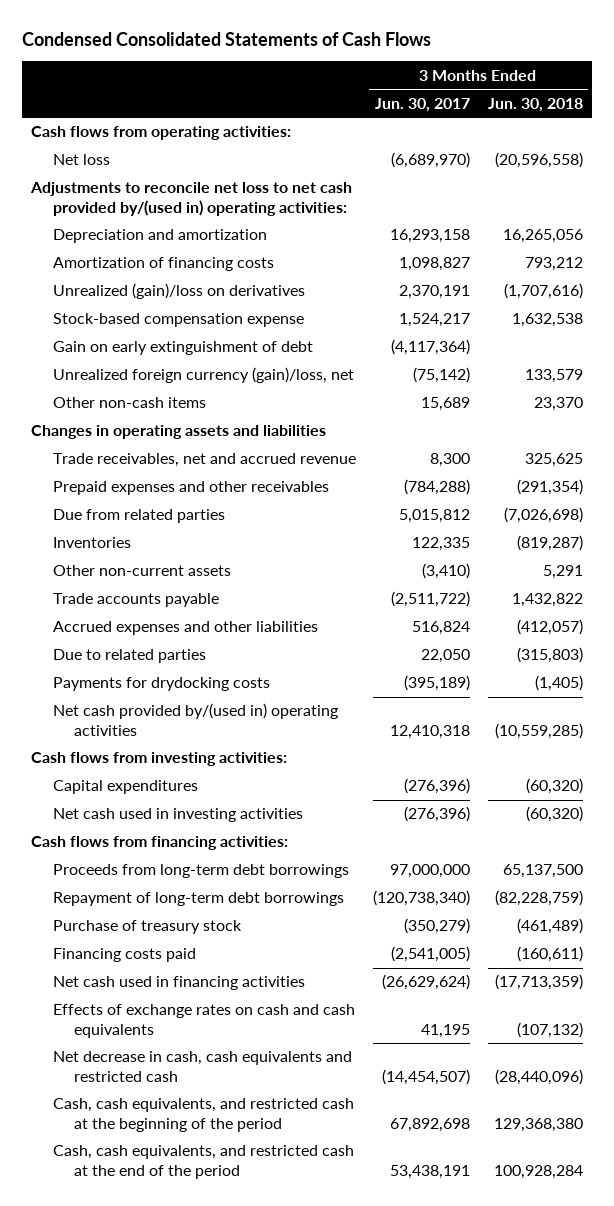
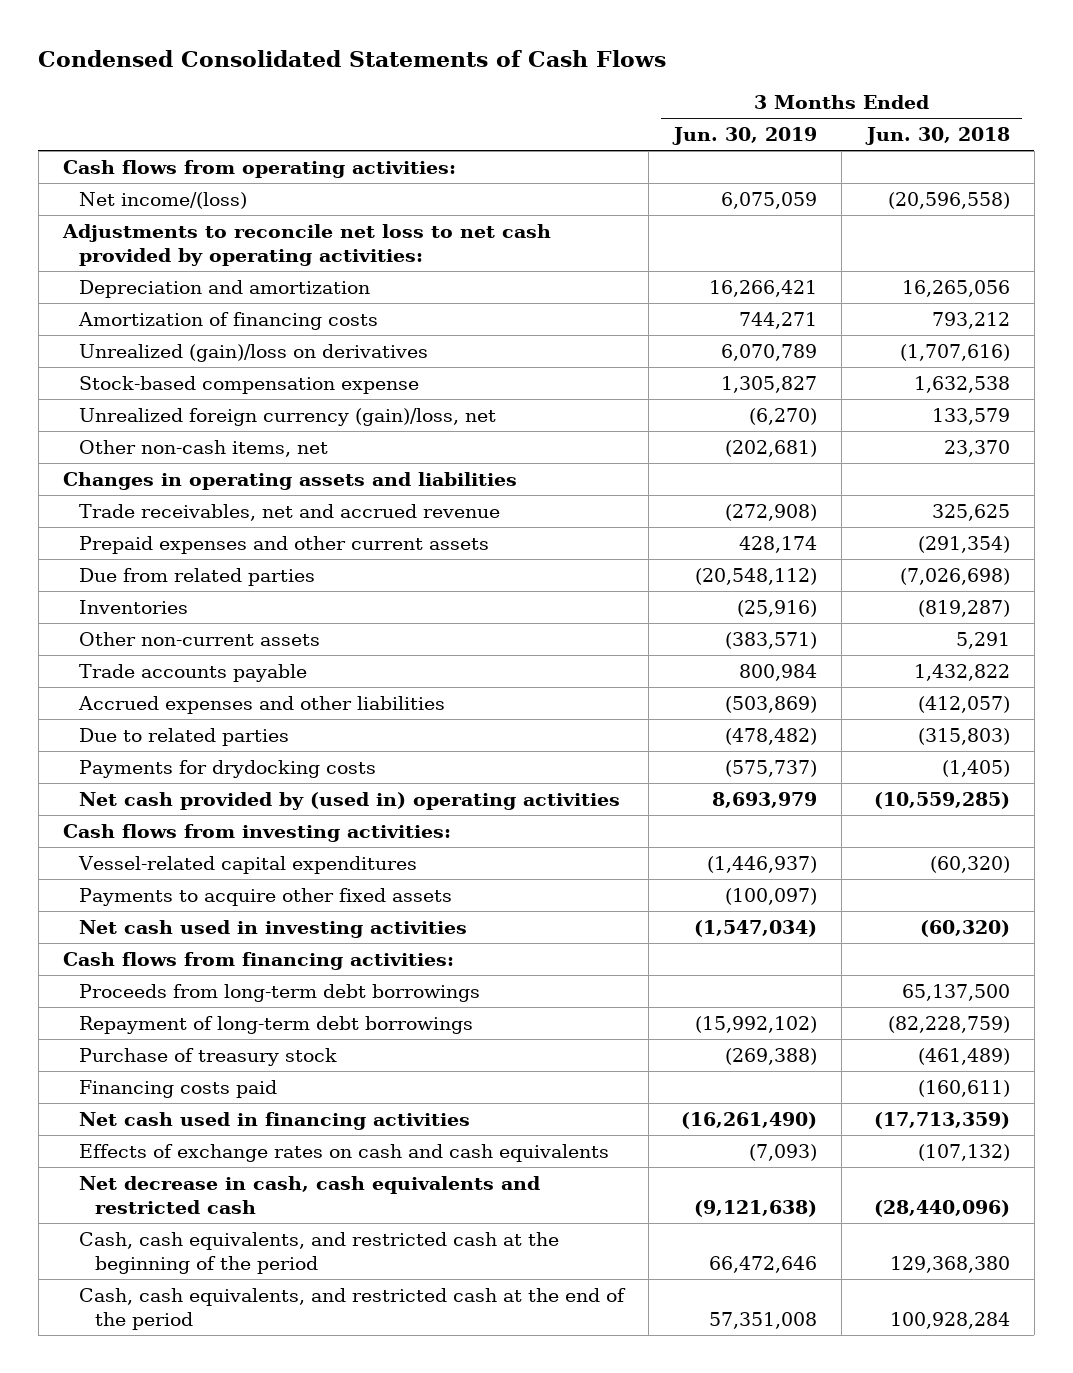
- | 3 Months Ended Jun. 30, 2017 | 3 Months Ended Jun. 30, 2018
+ | 3 Months Ended Jun. 30, 2019 | 3 Months Ended Jun. 30, 2018
- Net loss | (6,689,970) | (20,596,558)
- Adjustments to reconcile net loss to net cash provided by/(used in) operating activities:
+ Net income/(loss) | 6,075,059 | (20,596,558)
+ Adjustments to reconcile net loss to net cash provided by operating activities:
- Gain on early extinguishment of debt | (4,117,364) |
- Other non-cash items | 15,689 | 23,370
+ Other non-cash items, net | (202,681) | 23,370
- Prepaid expenses and other receivables | (784,288) | (291,354)
+ Prepaid expenses and other current assets | 428,174 | (291,354)
- Net cash provided by/(used in) operating activities | 12,410,318 | (10,559,285)
+ Net cash provided by (used in) operating activities | 8,693,979 | (10,559,285)
- Capital expenditures | (276,396) | (60,320)
+ Vessel-related capital expenditures | (1,446,937) | (60,320)
+ Payments to acquire other fixed assets | (100,097) |

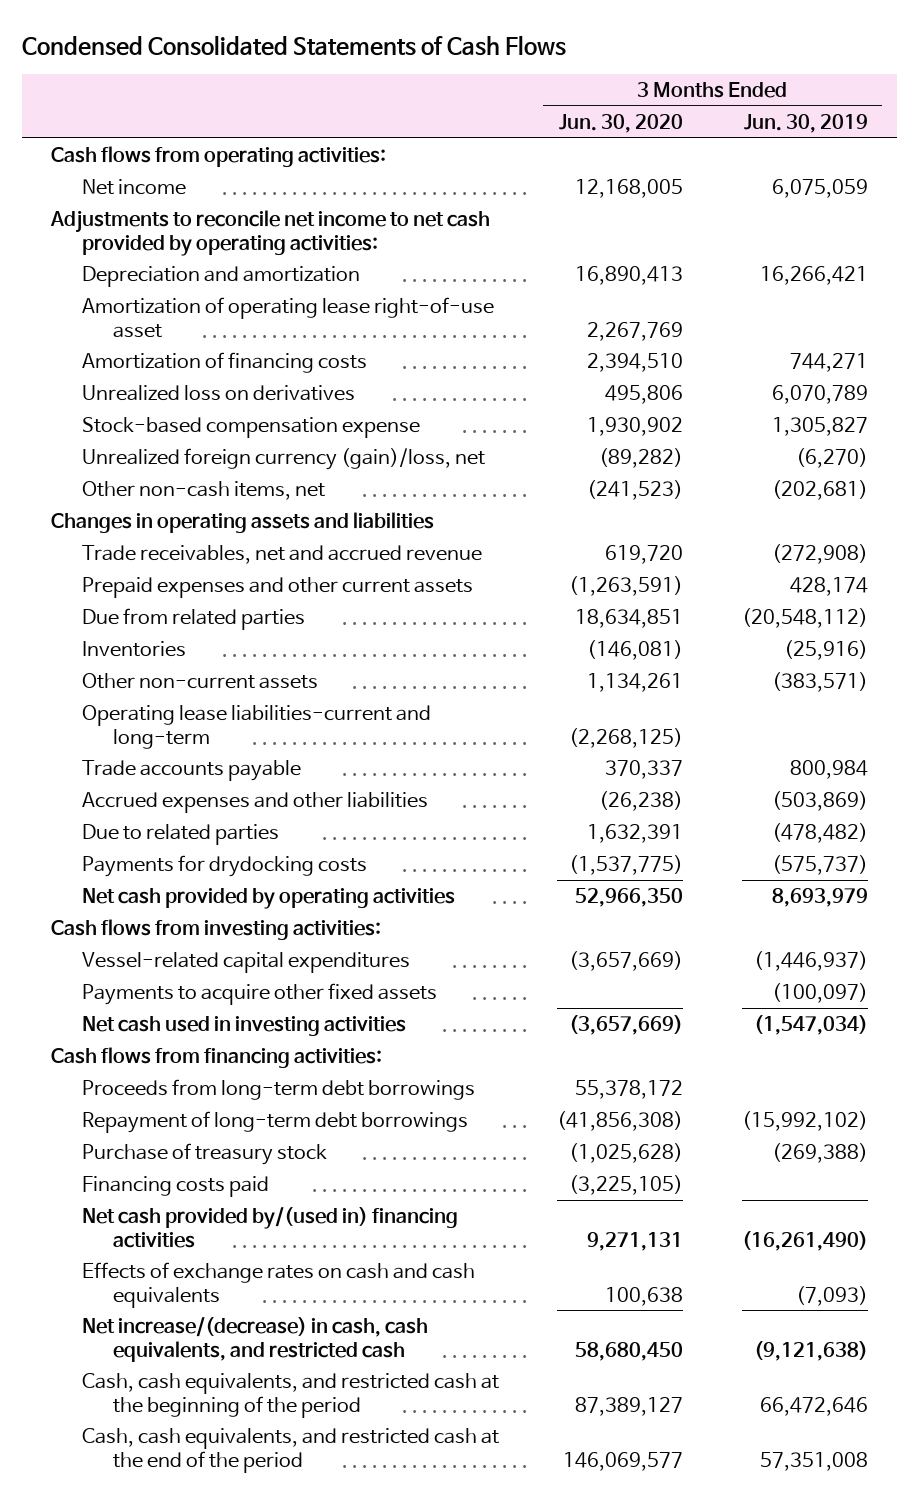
- | 3 Months Ended Jun. 30, 2019 | 3 Months Ended Jun. 30, 2018
+ | 3 Months Ended Jun. 30, 2020 | 3 Months Ended Jun. 30, 2019
- Net income/(loss) | 6,075,059 | (20,596,558)
- Adjustments to reconcile net loss to net cash provided by operating activities:
+ Net income | 12,168,005 | 6,075,059
+ Adjustments to reconcile net income to net cash provided by operating activities:
+ Amortization of operating lease right-of-use asset | 2,267,769 |
- Unrealized (gain)/loss on derivatives | 6,070,789 | (1,707,616)
+ Unrealized loss on derivatives | 495,806 | 6,070,789
+ Operating lease liabilities-current and long-term | (2,268,125) |
- Net cash provided by (used in) operating activities | 8,693,979 | (10,559,285)
+ Net cash provided by operating activities | 52,966,350 | 8,693,979
- Net cash used in financing activities | (16,261,490) | (17,713,359)
+ Net cash provided by/(used in) financing activities | 9,271,131 | (16,261,490)
- Net decrease in cash, cash equivalents and restricted cash | (9,121,638) | (28,440,096)
+ Net increase/(decrease) in cash, cash equivalents, and restricted cash | 58,680,450 | (9,121,638)

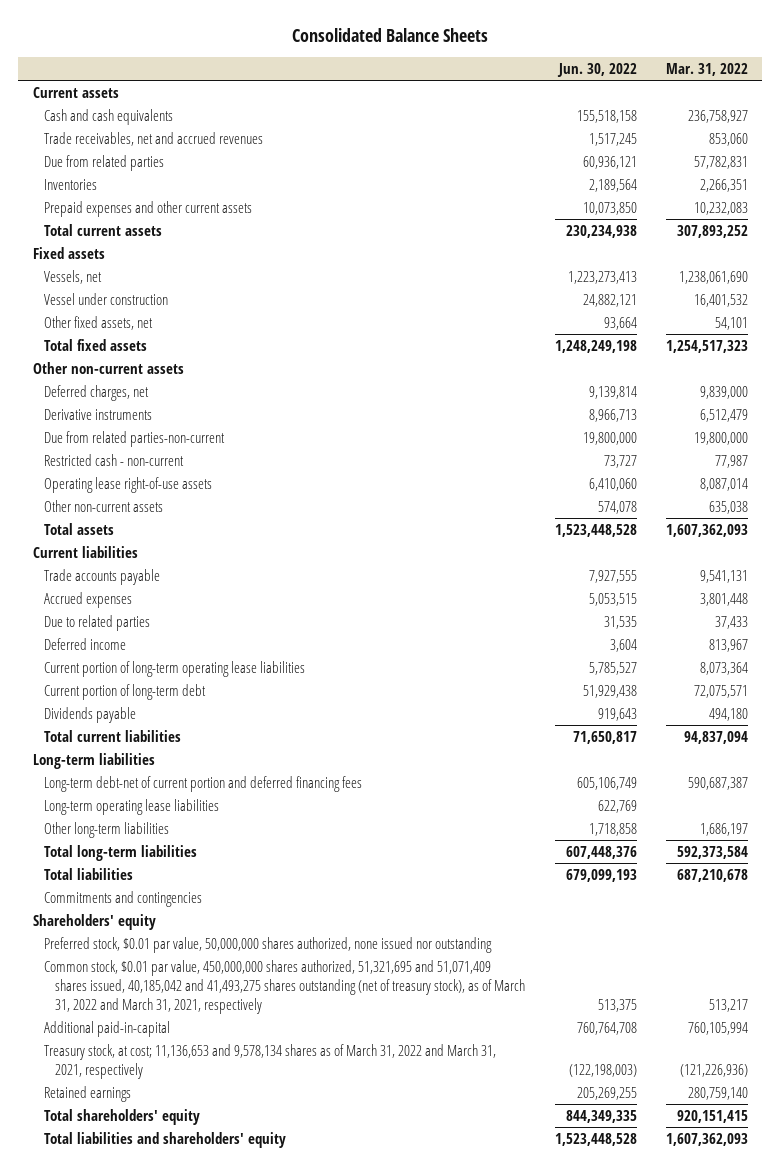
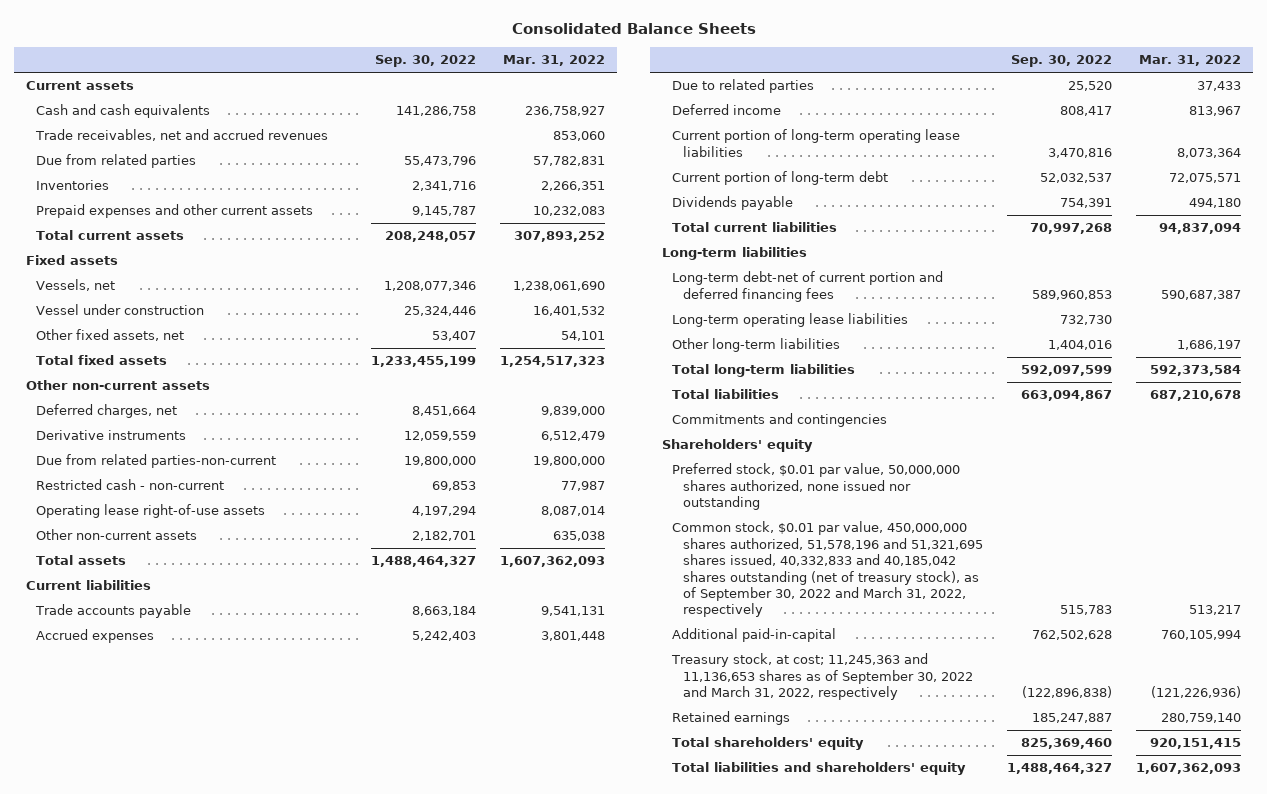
- | Jun. 30, 2022 | Mar. 31, 2022
+ | Sep. 30, 2022 | Mar. 31, 2022
- Common stock, $0.01 par value, 450,000,000 shares authorized, 51,321,695 and 51,071,409 shares issued, 40,185,042 and 41,493,275 shares outstanding (net of treasury stock), as of March 31, 2022 and March 31, 2021, respectively | 513,375 | 513,217
+ Common stock, $0.01 par value, 450,000,000 shares authorized, 51,578,196 and 51,321,695 shares issued, 40,332,833 and 40,185,042 shares outstanding (net of treasury stock), as of September 30, 2022 and March 31, 2022, respectively | 515,783 | 513,217
- Treasury stock, at cost; 11,136,653 and 9,578,134 shares as of March 31, 2022 and March 31, 2021, respectively | (122,198,003) | (121,226,936)
+ Treasury stock, at cost; 11,245,363 and 11,136,653 shares as of September 30, 2022 and March 31, 2022, respectively | (122,896,838) | (121,226,936)

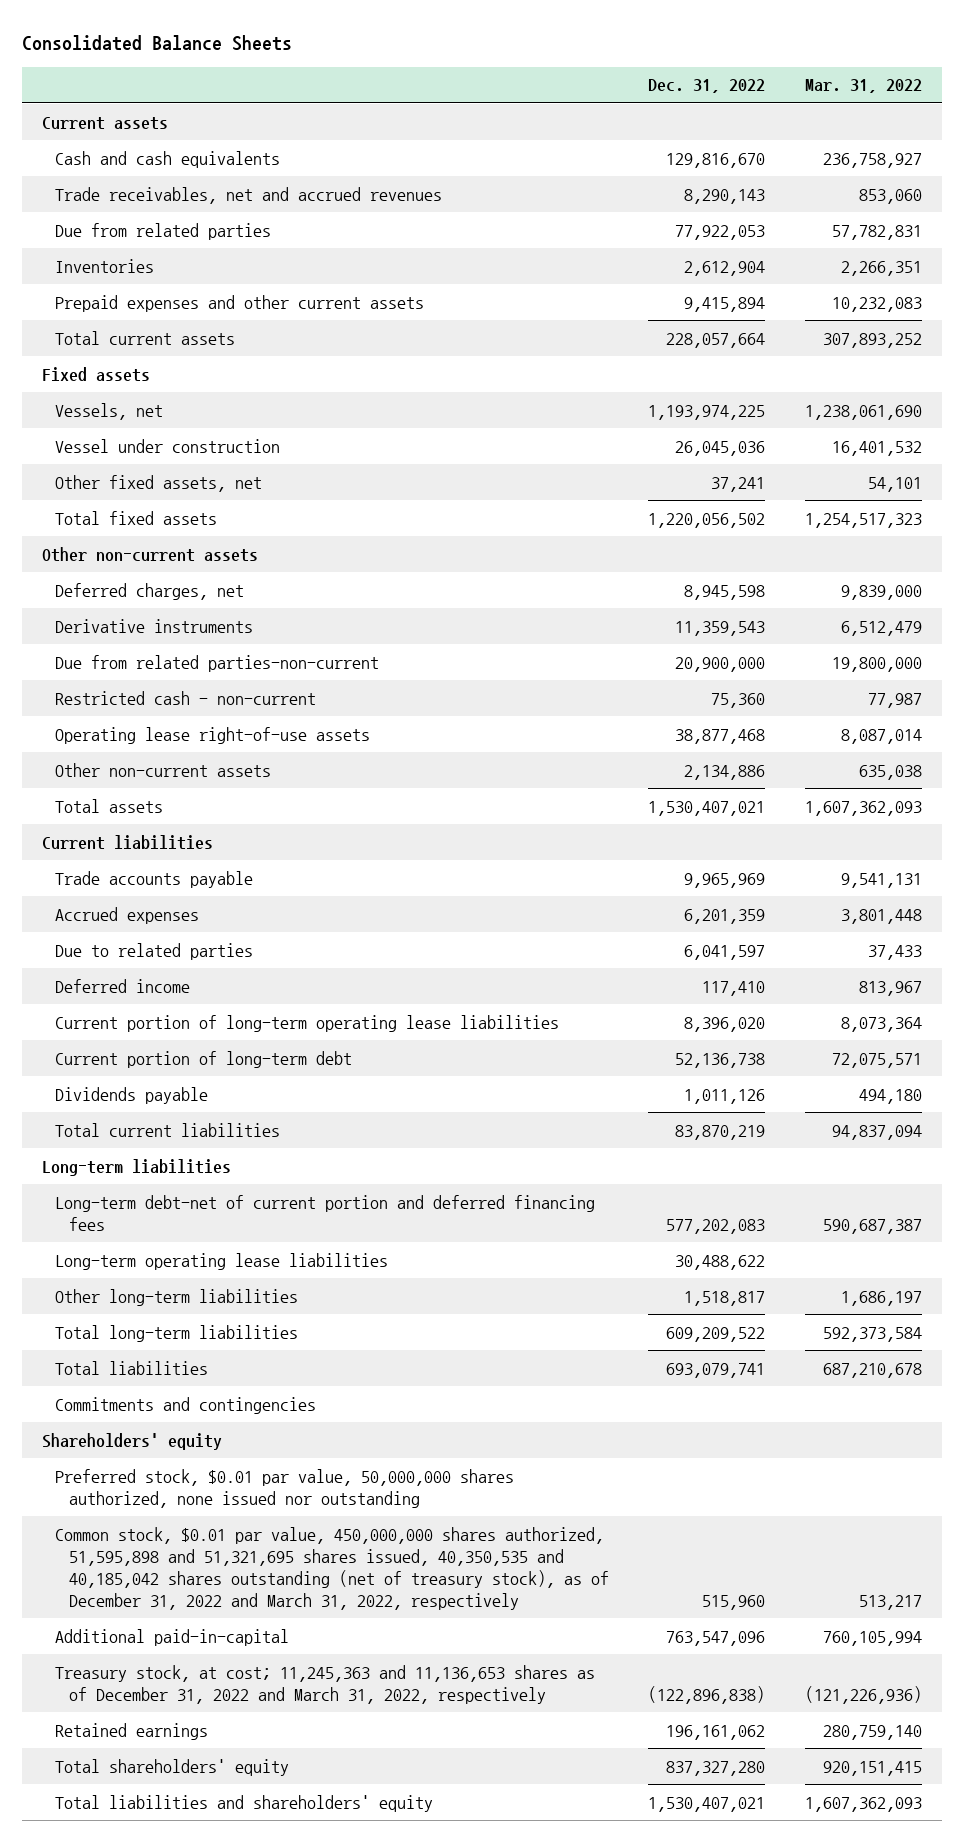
- | Sep. 30, 2022 | Mar. 31, 2022
+ | Dec. 31, 2022 | Mar. 31, 2022
- Common stock, $0.01 par value, 450,000,000 shares authorized, 51,578,196 and 51,321,695 shares issued, 40,332,833 and 40,185,042 shares outstanding (net of treasury stock), as of September 30, 2022 and March 31, 2022, respectively | 515,783 | 513,217
+ Common stock, $0.01 par value, 450,000,000 shares authorized, 51,595,898 and 51,321,695 shares issued, 40,350,535 and 40,185,042 shares outstanding (net of treasury stock), as of December 31, 2022 and March 31, 2022, respectively | 515,960 | 513,217
- Treasury stock, at cost; 11,245,363 and 11,136,653 shares as of September 30, 2022 and March 31, 2022, respectively | (122,896,838) | (121,226,936)
+ Treasury stock, at cost; 11,245,363 and 11,136,653 shares as of December 31, 2022 and March 31, 2022, respectively | (122,896,838) | (121,226,936)

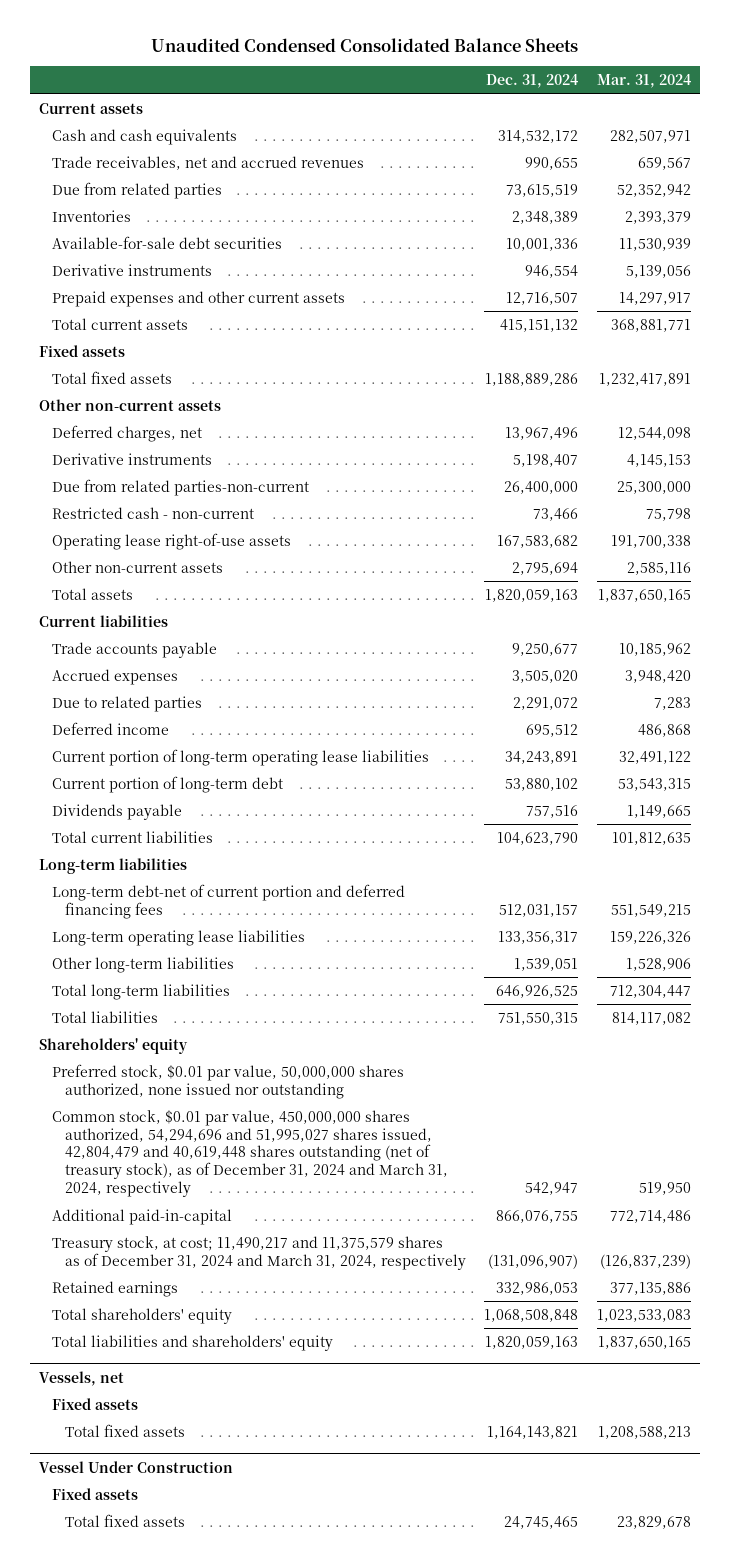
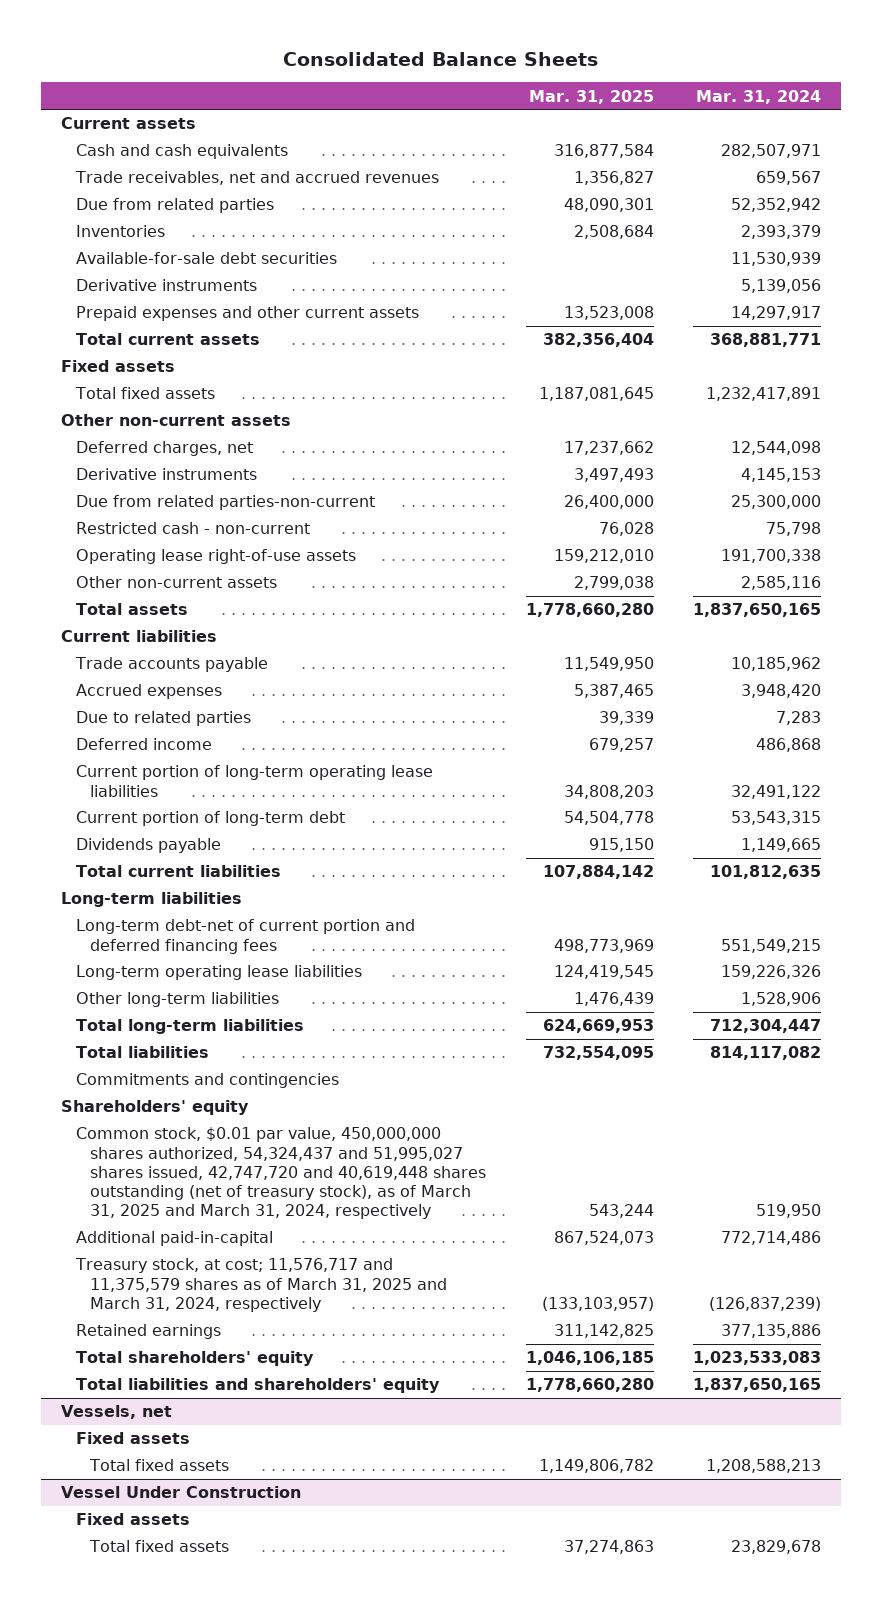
- Unaudited Condensed Consolidated Balance Sheets
+ Consolidated Balance Sheets
- | Dec. 31, 2024 | Mar. 31, 2024
+ | Mar. 31, 2025 | Mar. 31, 2024
+ Commitments and contingencies
- Preferred stock, $0.01 par value, 50,000,000 shares authorized, none issued nor outstanding
- Common stock, $0.01 par value, 450,000,000 shares authorized, 54,294,696 and 51,995,027 shares issued, 42,804,479 and 40,619,448 shares outstanding (net of treasury stock), as of December 31, 2024 and March 31, 2024, respectively | 542,947 | 519,950
+ Common stock, $0.01 par value, 450,000,000 shares authorized, 54,324,437 and 51,995,027 shares issued, 42,747,720 and 40,619,448 shares outstanding (net of treasury stock), as of March 31, 2025 and March 31, 2024, respectively | 543,244 | 519,950
- Treasury stock, at cost; 11,490,217 and 11,375,579 shares as of December 31, 2024 and March 31, 2024, respectively | (131,096,907) | (126,837,239)
+ Treasury stock, at cost; 11,576,717 and 11,375,579 shares as of March 31, 2025 and March 31, 2024, respectively | (133,103,957) | (126,837,239)

